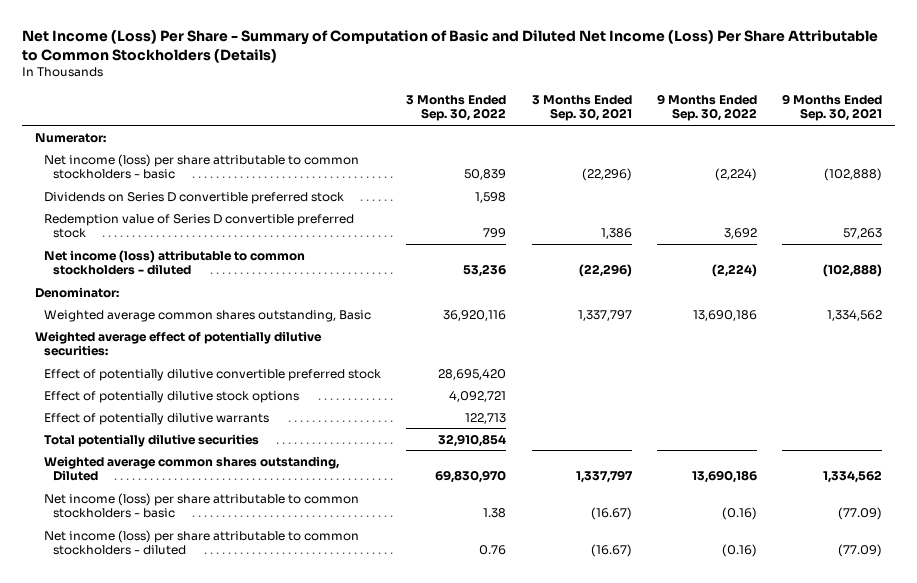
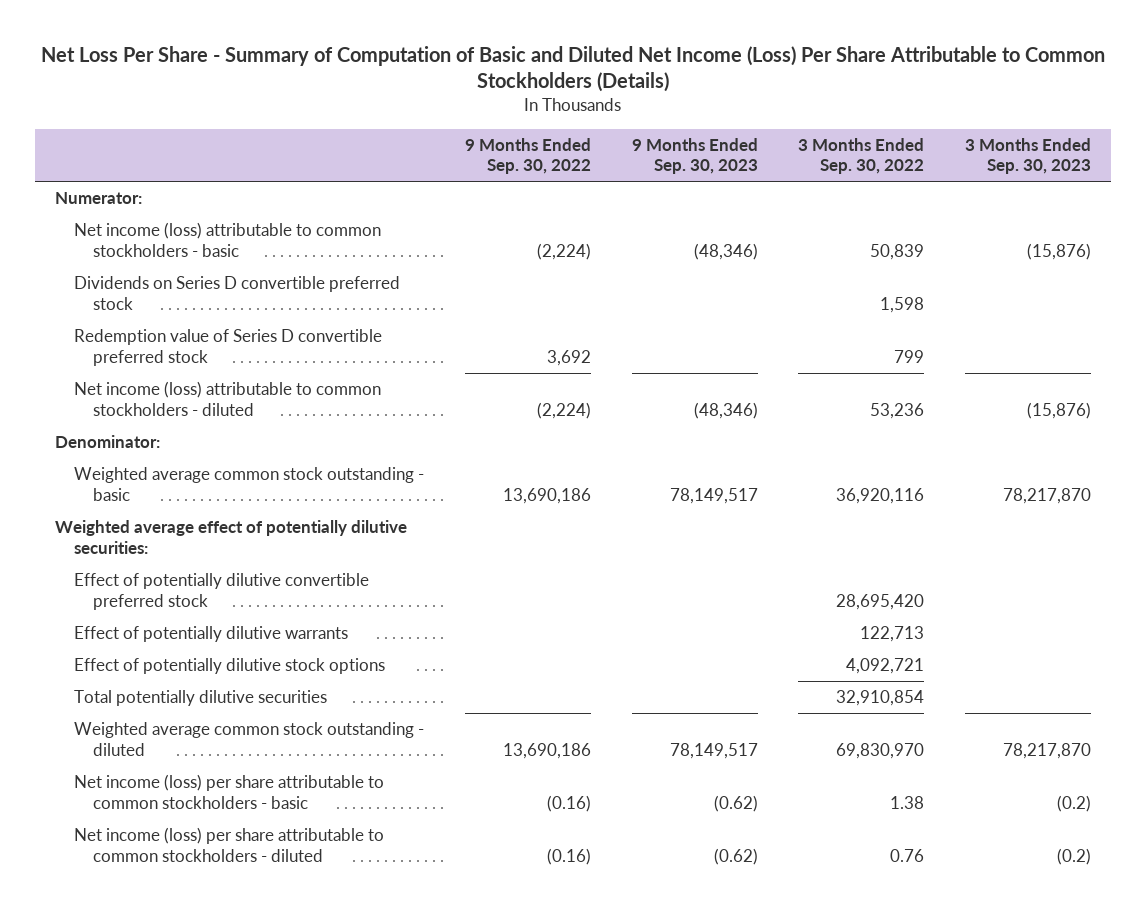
- Net Income (Loss) Per Share - Summary of Computation of Basic and Diluted Net Income (Loss) Per Share Attributable to Common Stockholders (Details)
+ Net Loss Per Share - Summary of Computation of Basic and Diluted Net Income (Loss) Per Share Attributable to Common Stockholders (Details)
- | 3 Months Ended Sep. 30, 2022 | 3 Months Ended Sep. 30, 2021 | 9 Months Ended Sep. 30, 2022 | 9 Months Ended Sep. 30, 2021
+ | 9 Months Ended Sep. 30, 2022 | 9 Months Ended Sep. 30, 2023 | 3 Months Ended Sep. 30, 2022 | 3 Months Ended Sep. 30, 2023
- Net income (loss) per share attributable to common stockholders - basic | 50,839 | (22,296) | (2,224) | (102,888)
+ Net income (loss) attributable to common stockholders - basic | (2,224) | (48,346) | 50,839 | (15,876)
- Weighted average common shares outstanding, Basic | 36,920,116 | 1,337,797 | 13,690,186 | 1,334,562
+ Weighted average common stock outstanding - basic | 13,690,186 | 78,149,517 | 36,920,116 | 78,217,870
moved down: Effect of potentially dilutive stock options | | | 4,092,721 |
- Weighted average common shares outstanding, Diluted | 69,830,970 | 1,337,797 | 13,690,186 | 1,334,562
+ Weighted average common stock outstanding - diluted | 13,690,186 | 78,149,517 | 69,830,970 | 78,217,870

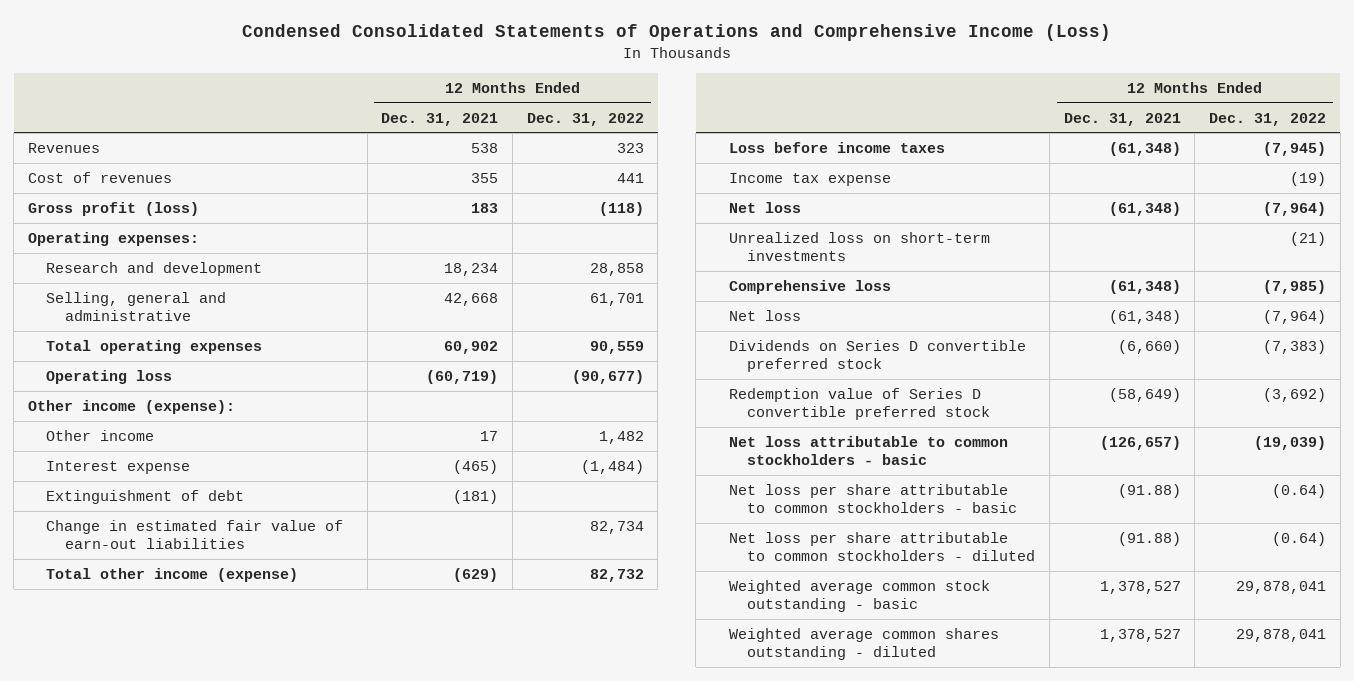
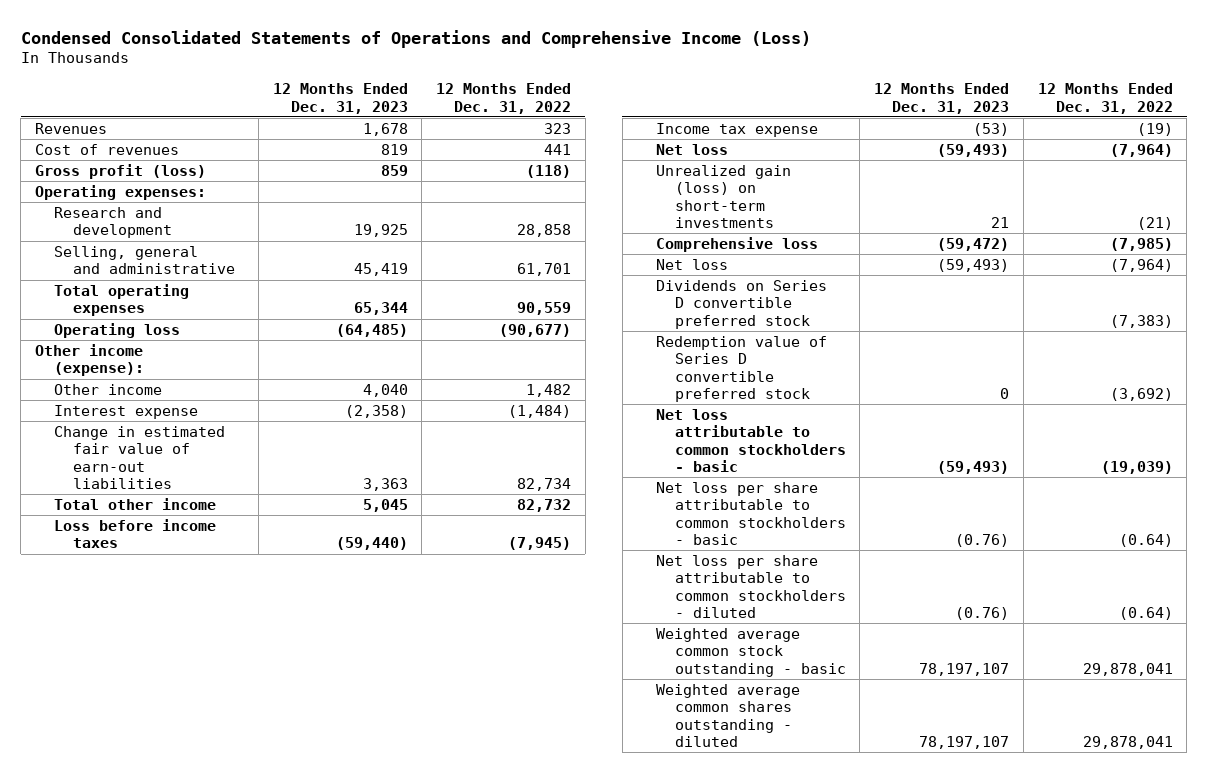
- | 12 Months Ended Dec. 31, 2021 | 12 Months Ended Dec. 31, 2022
+ | 12 Months Ended Dec. 31, 2023 | 12 Months Ended Dec. 31, 2022
- Extinguishment of debt | (181) |
- Total other income (expense) | (629) | 82,732
+ Total other income | 5,045 | 82,732
- Unrealized loss on short-term investments | | (21)
+ Unrealized gain (loss) on short-term investments | 21 | (21)

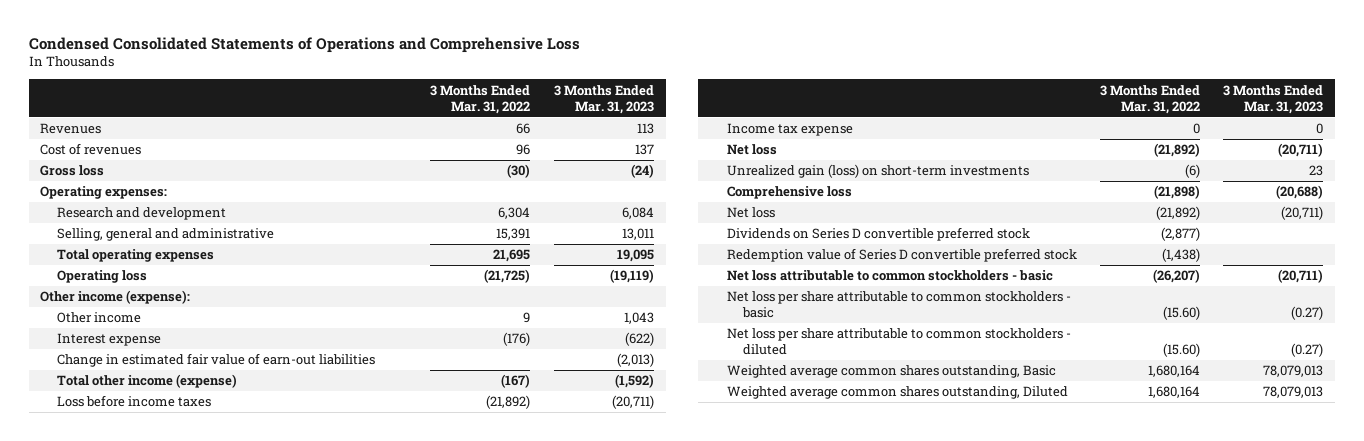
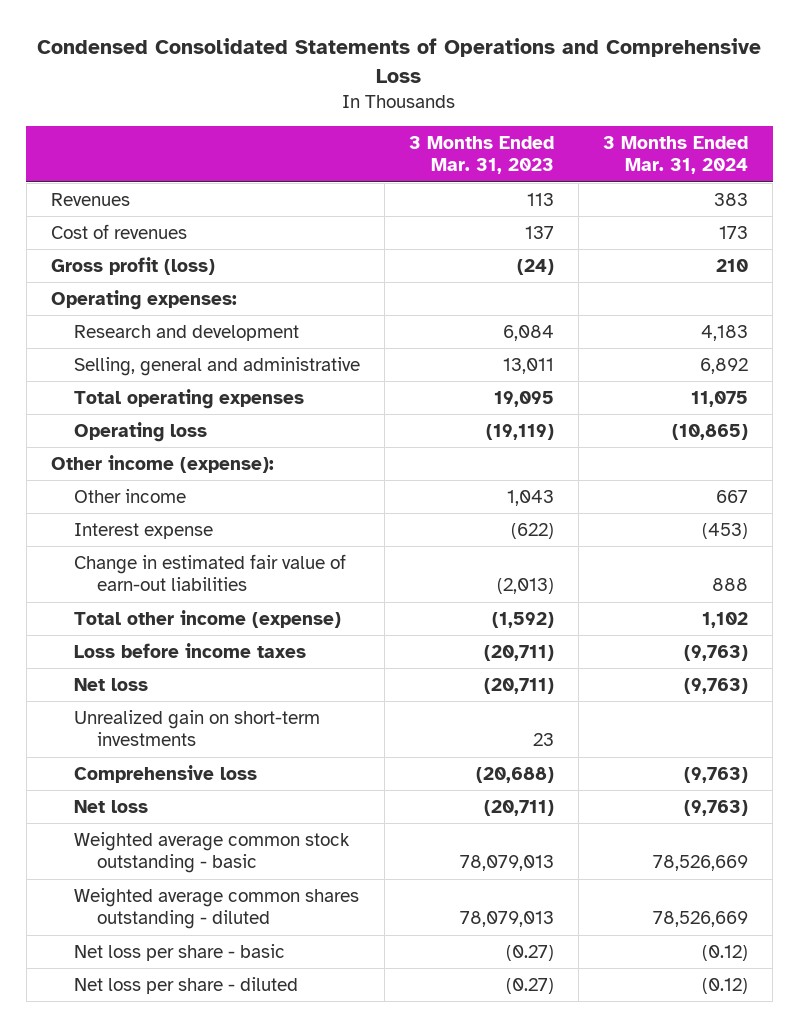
- | 3 Months Ended Mar. 31, 2022 | 3 Months Ended Mar. 31, 2023
+ | 3 Months Ended Mar. 31, 2023 | 3 Months Ended Mar. 31, 2024
- Gross loss | (30) | (24)
+ Gross profit (loss) | (24) | 210
- Income tax expense | 0 | 0
- Unrealized gain (loss) on short-term investments | (6) | 23
+ Unrealized gain on short-term investments | 23 |
- Dividends on Series D convertible preferred stock | (2,877) |
- Redemption value of Series D convertible preferred stock | (1,438) |
- Net loss attributable to common stockholders - basic | (26,207) | (20,711)
- Net loss per share attributable to common stockholders - basic | (15.60) | (0.27)
- Net loss per share attributable to common stockholders - diluted | (15.60) | (0.27)
- Weighted average common shares outstanding, Basic | 1,680,164 | 78,079,013
- Weighted average common shares outstanding, Diluted | 1,680,164 | 78,079,013
+ Weighted average common stock outstanding - basic | 78,079,013 | 78,526,669
+ Weighted average common shares outstanding - diluted | 78,079,013 | 78,526,669
+ Net loss per share - basic | (0.27) | (0.12)
+ Net loss per share - diluted | (0.27) | (0.12)

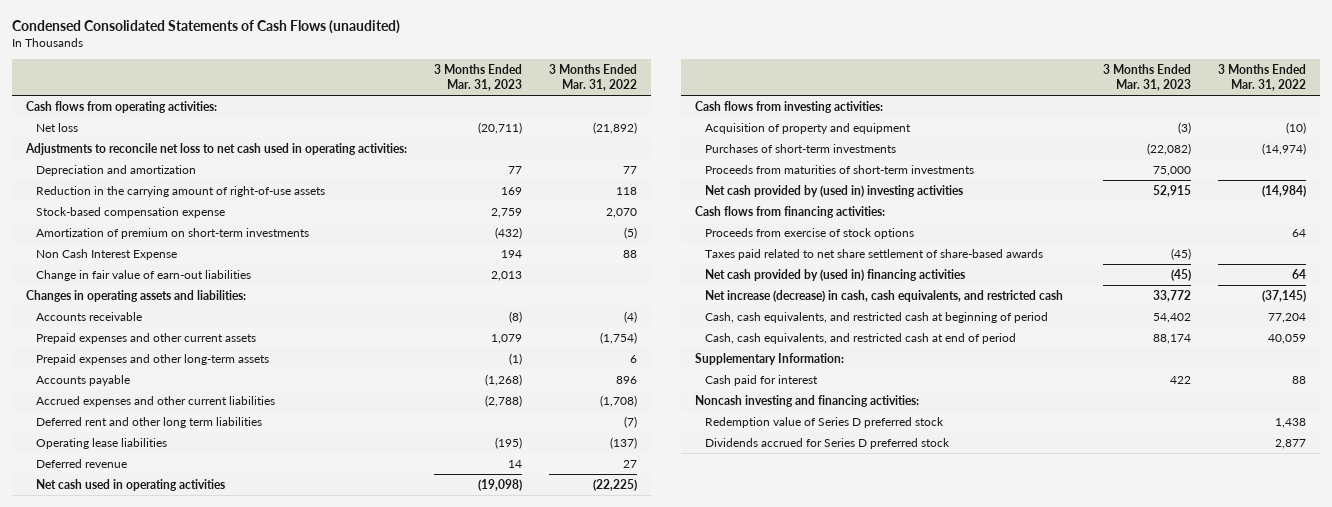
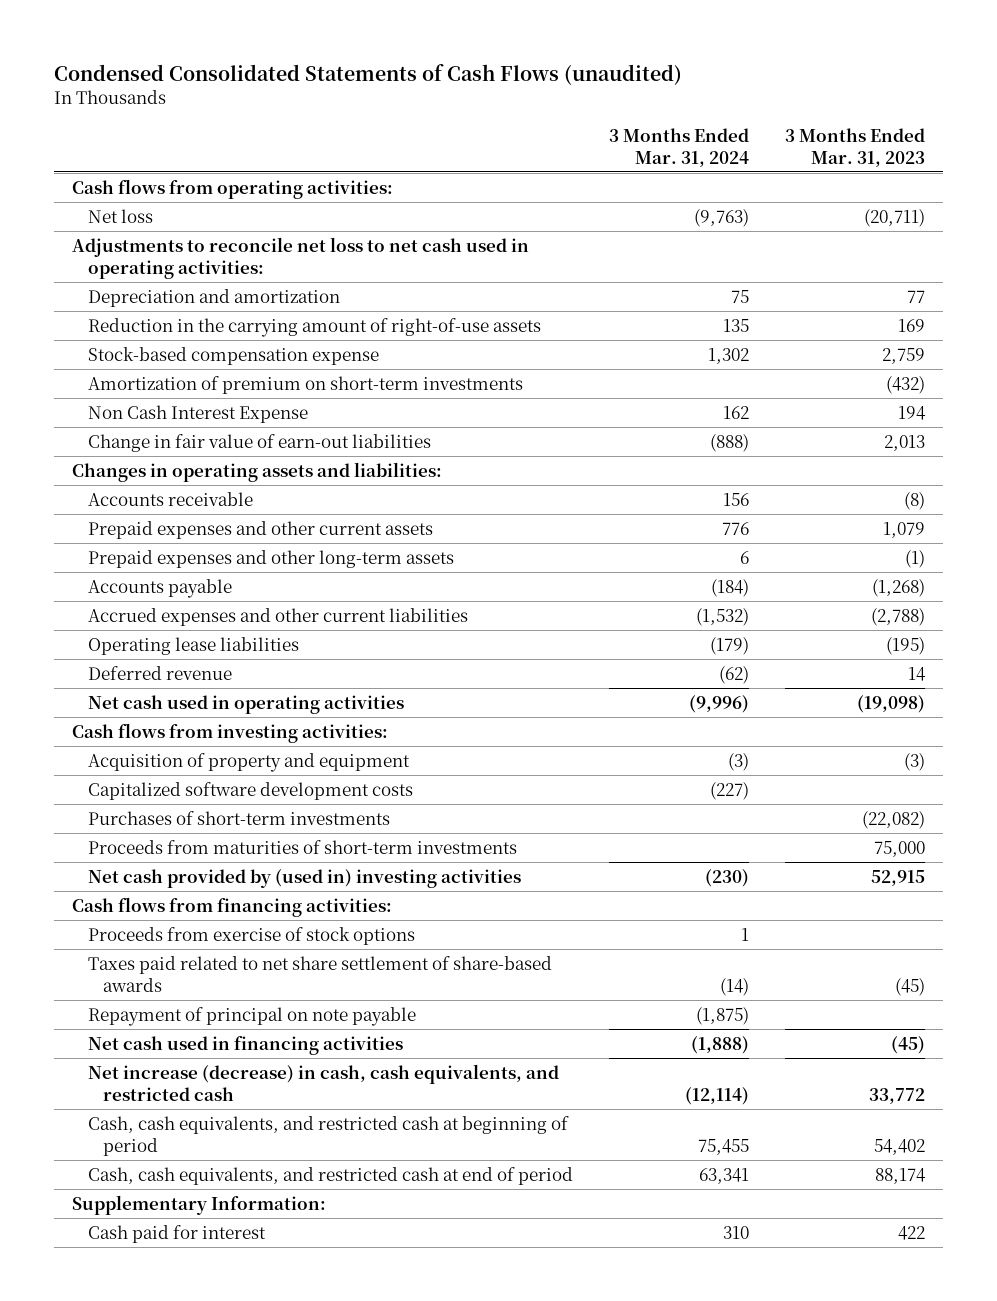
- | 3 Months Ended Mar. 31, 2023 | 3 Months Ended Mar. 31, 2022
+ | 3 Months Ended Mar. 31, 2024 | 3 Months Ended Mar. 31, 2023
- Deferred rent and other long term liabilities | | (7)
+ Capitalized software development costs | (227) |
- Net cash provided by (used in) financing activities | (45) | 64
+ Repayment of principal on note payable | (1,875) |
+ Net cash used in financing activities | (1,888) | (45)
- Noncash investing and financing activities:
- Redemption value of Series D preferred stock | | 1,438
- Dividends accrued for Series D preferred stock | | 2,877

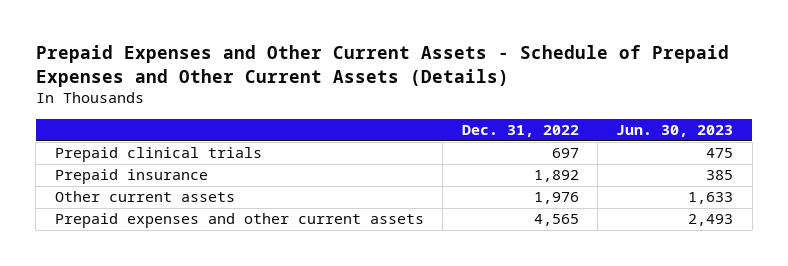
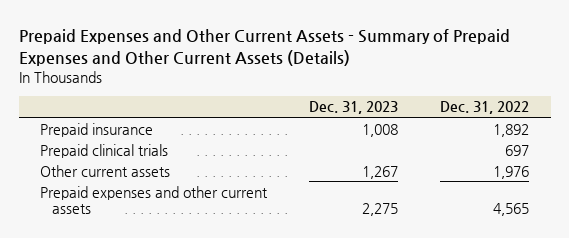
- Prepaid Expenses and Other Current Assets - Schedule of Prepaid Expenses and Other Current Assets (Details)
+ Prepaid Expenses and Other Current Assets - Summary of Prepaid Expenses and Other Current Assets (Details)
- | Dec. 31, 2022 | Jun. 30, 2023
+ | Dec. 31, 2023 | Dec. 31, 2022
moved down: Prepaid clinical trials | | 697

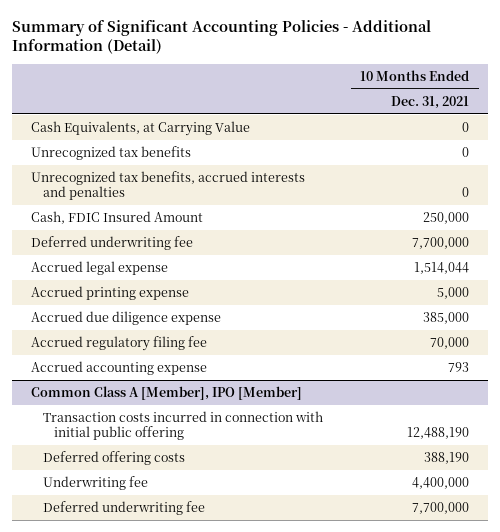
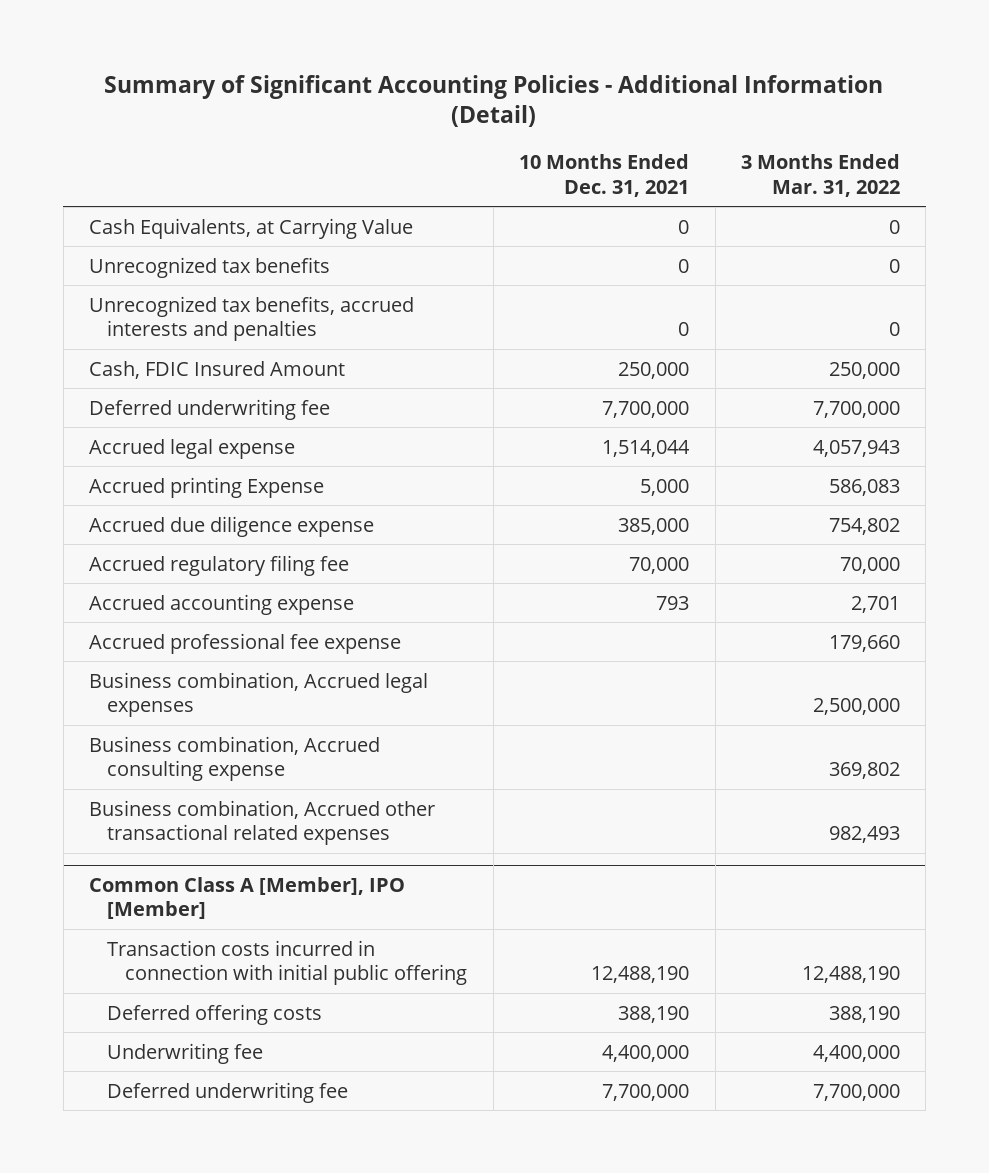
- | 10 Months Ended Dec. 31, 2021
+ | 10 Months Ended Dec. 31, 2021 | 3 Months Ended Mar. 31, 2022
- Accrued printing expense | 5,000
+ Accrued printing Expense | 5,000 | 586,083
+ Accrued professional fee expense | | 179,660
+ Business combination, Accrued legal expenses | | 2,500,000
+ Business combination, Accrued consulting expense | | 369,802
+ Business combination, Accrued other transactional related expenses | | 982,493

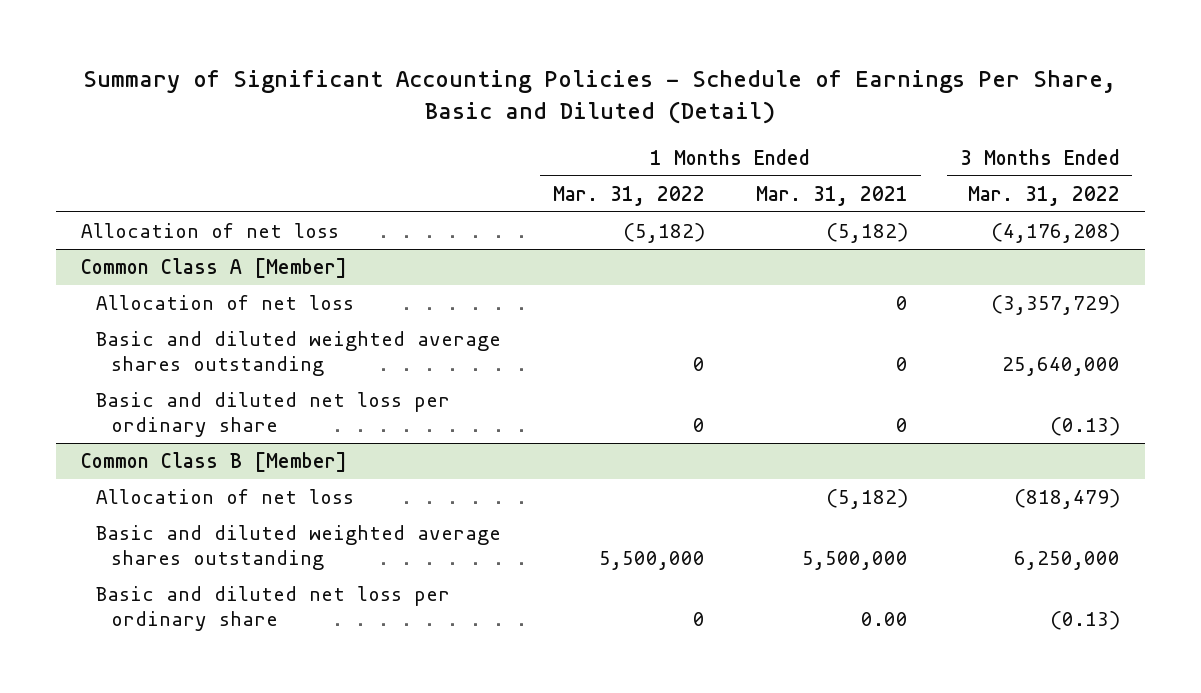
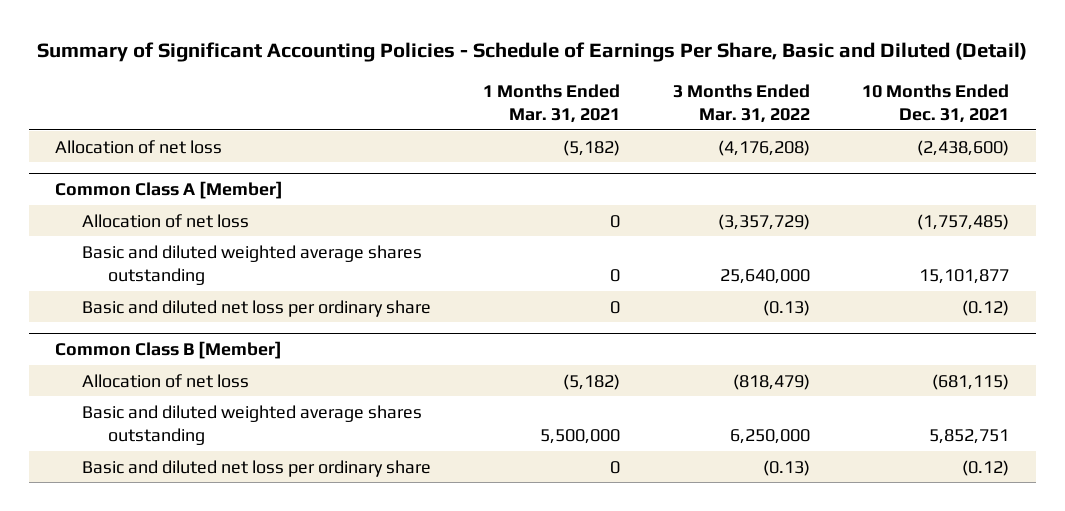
- | 1 Months Ended Mar. 31, 2022 | 1 Months Ended Mar. 31, 2021 | 3 Months Ended Mar. 31, 2022
+ | 1 Months Ended Mar. 31, 2021 | 3 Months Ended Mar. 31, 2022 | 10 Months Ended Dec. 31, 2021
@ Common Class B [Member]
- Basic and diluted net loss per ordinary share | 0 | 0.00 | (0.13)
+ Basic and diluted net loss per ordinary share | 0 | (0.13) | (0.12)

